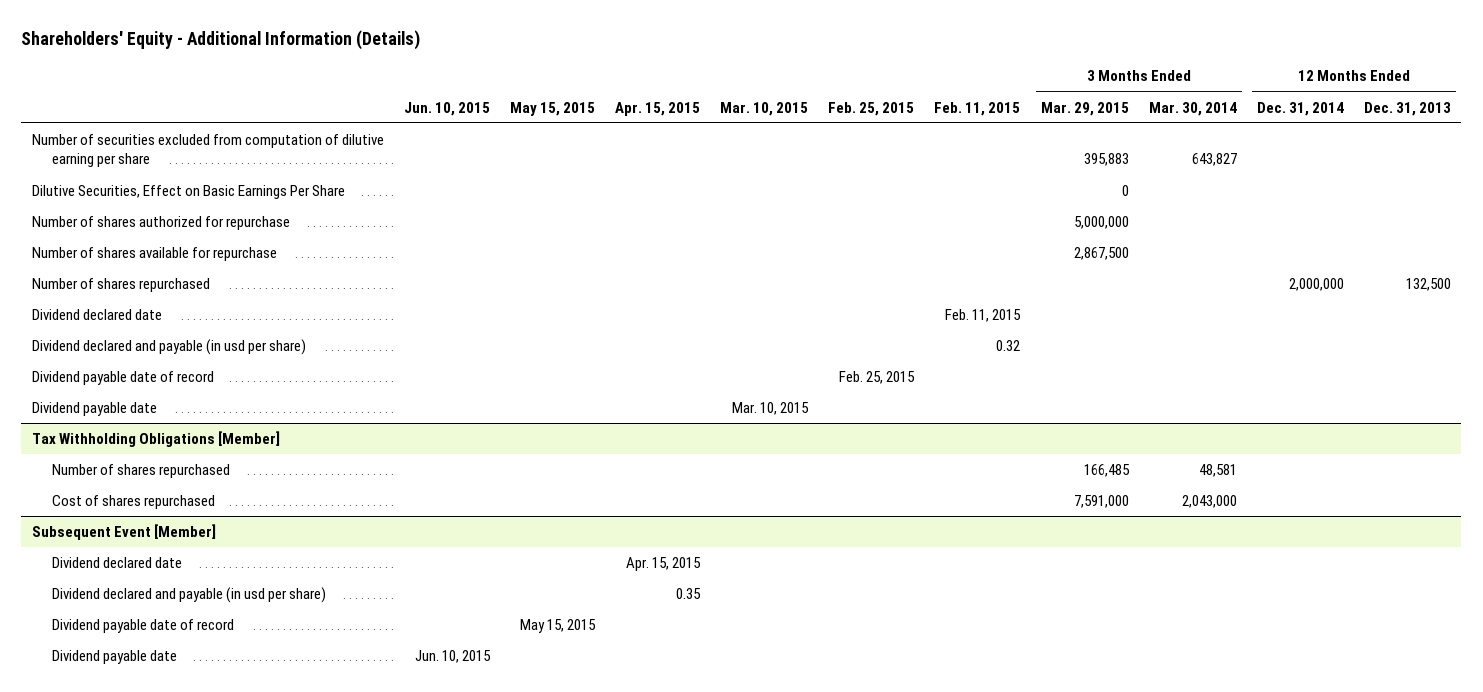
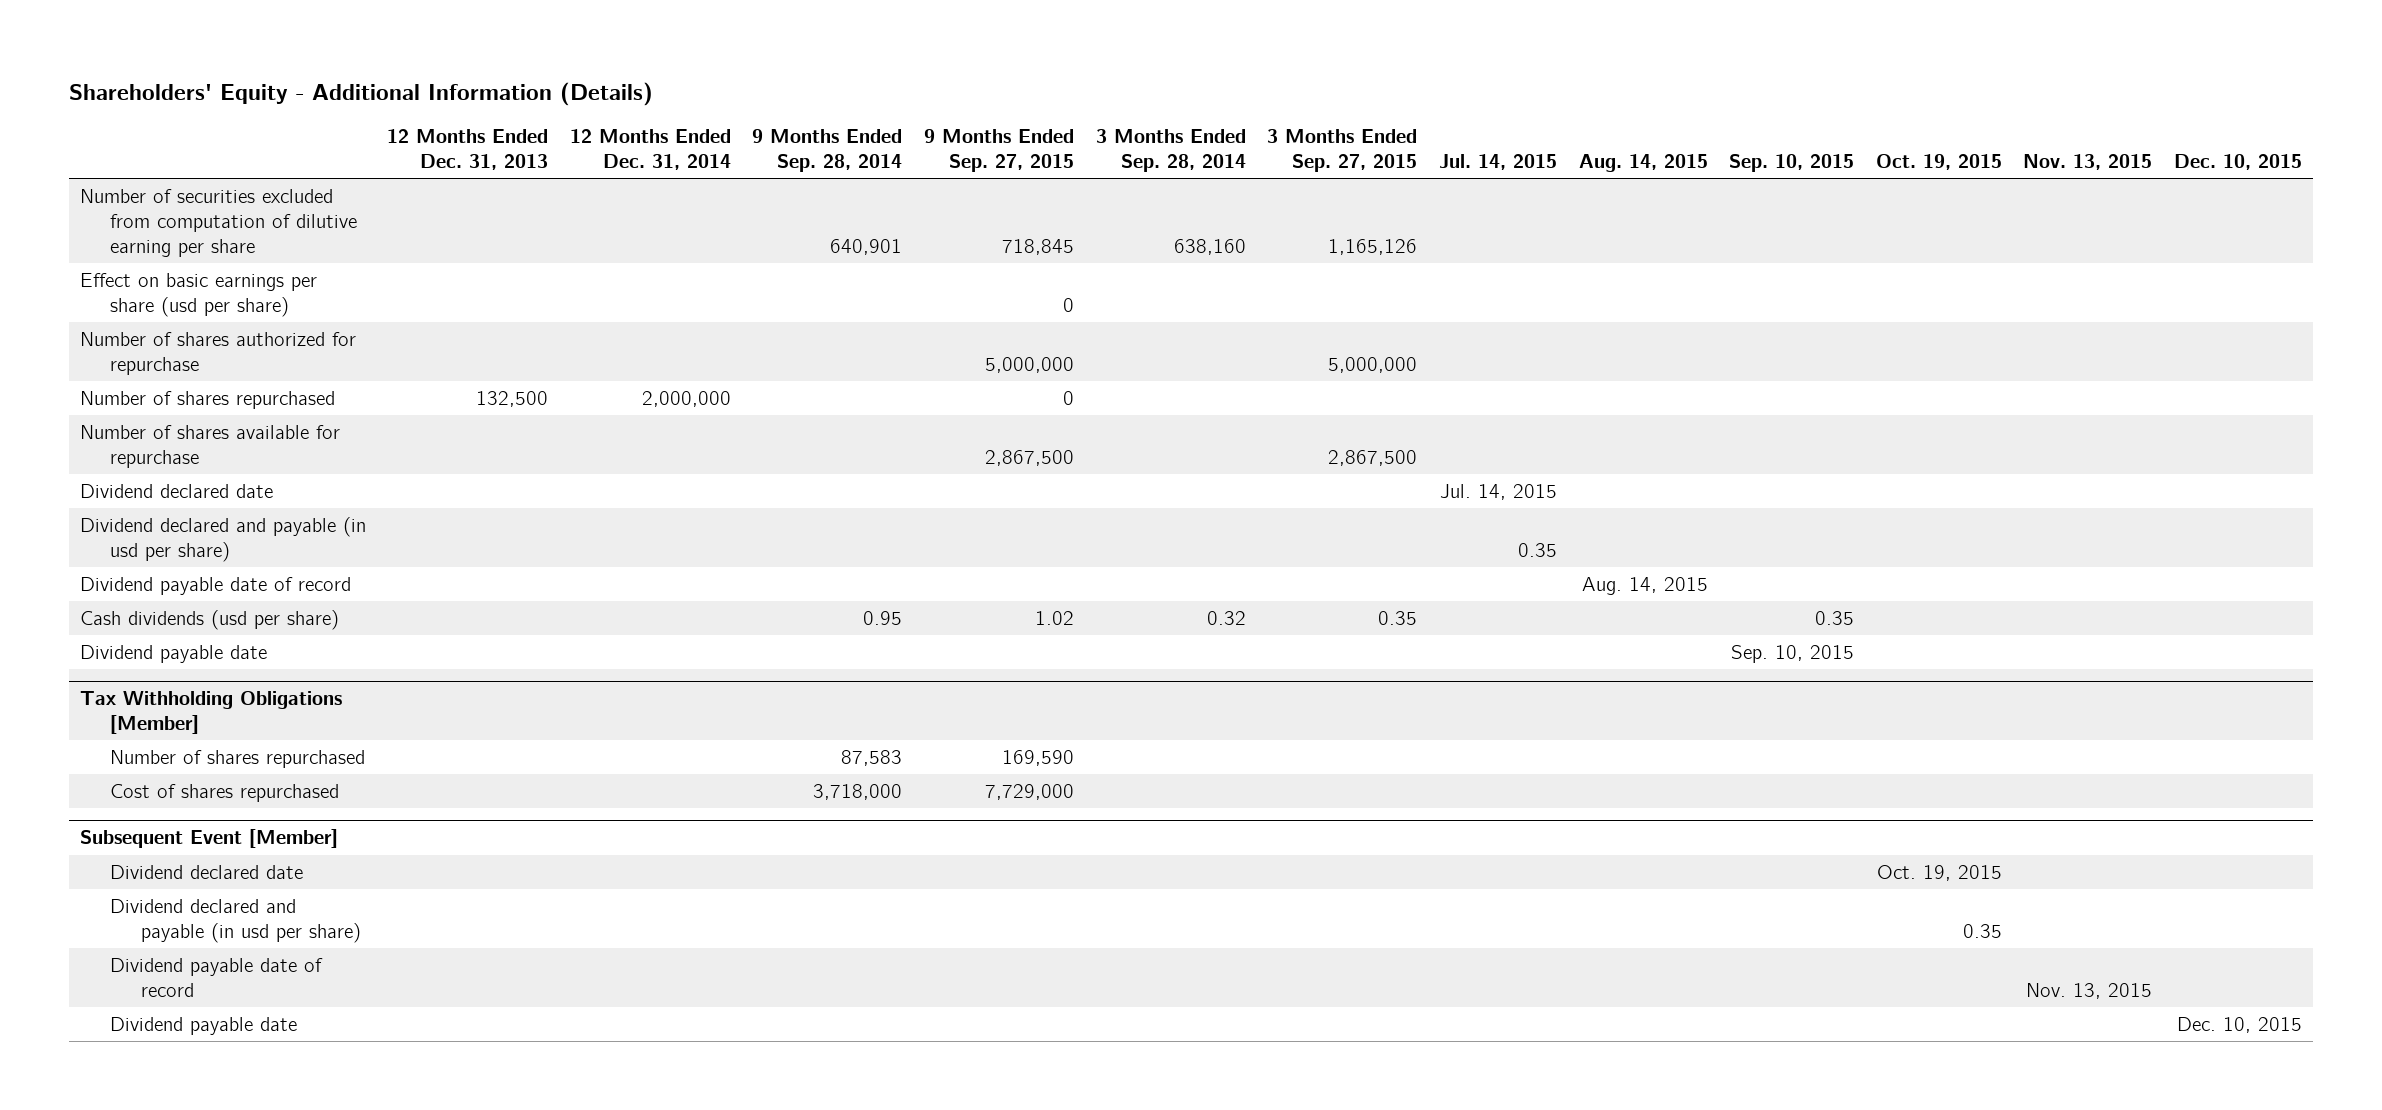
- | Jun. 10, 2015 | May 15, 2015 | Apr. 15, 2015 | Mar. 10, 2015 | Feb. 25, 2015 | Feb. 11, 2015 | 3 Months Ended Mar. 29, 2015 | 3 Months Ended Mar. 30, 2014 | 12 Months Ended Dec. 31, 2014 | 12 Months Ended Dec. 31, 2013
+ | 12 Months Ended Dec. 31, 2013 | 12 Months Ended Dec. 31, 2014 | 9 Months Ended Sep. 28, 2014 | 9 Months Ended Sep. 27, 2015 | 3 Months Ended Sep. 28, 2014 | 3 Months Ended Sep. 27, 2015 | Jul. 14, 2015 | Aug. 14, 2015 | Sep. 10, 2015 | Oct. 19, 2015 | Nov. 13, 2015 | Dec. 10, 2015
- Dilutive Securities, Effect on Basic Earnings Per Share | | | | | | | 0 | | |
+ Effect on basic earnings per share (usd per share) | | | | 0 | | | | | | | |
moved down: Number of shares available for repurchase | | | | 2,867,500 | | 2,867,500 | | | | | |
+ Cash dividends (usd per share) | | | 0.95 | 1.02 | 0.32 | 0.35 | | | 0.35 | | |

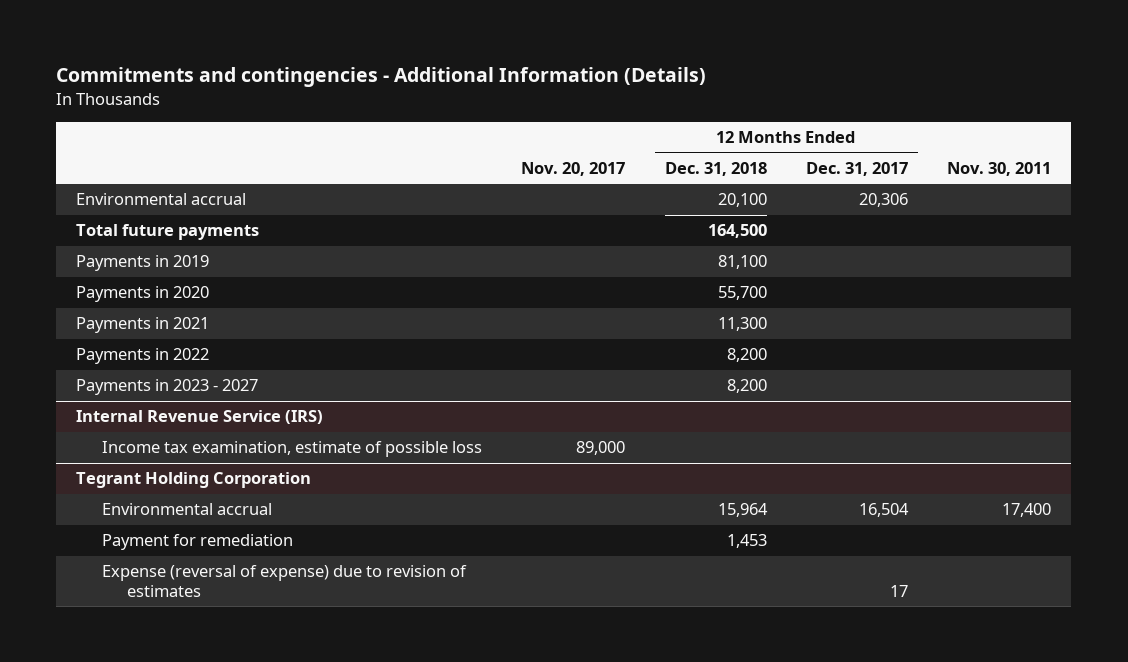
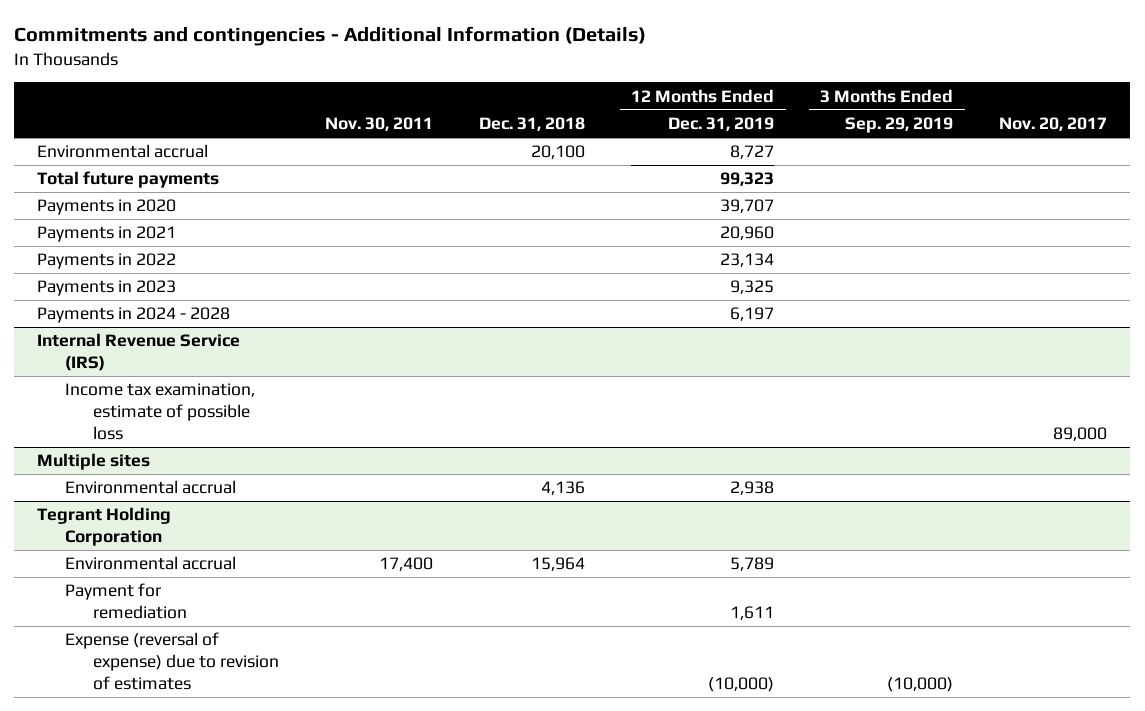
- | Nov. 20, 2017 | 12 Months Ended Dec. 31, 2018 | 12 Months Ended Dec. 31, 2017 | Nov. 30, 2011
+ | Nov. 30, 2011 | Dec. 31, 2018 | 12 Months Ended Dec. 31, 2019 | 3 Months Ended Sep. 29, 2019 | Nov. 20, 2017
- Payments in 2019 | | 81,100 | |
- Payments in 2023 - 2027 | | 8,200 | |
+ Payments in 2023 | | | 9,325 | |
+ Payments in 2024 - 2028 | | | 6,197 | |
+ Multiple sites
+ Environmental accrual | | 4,136 | 2,938 | |

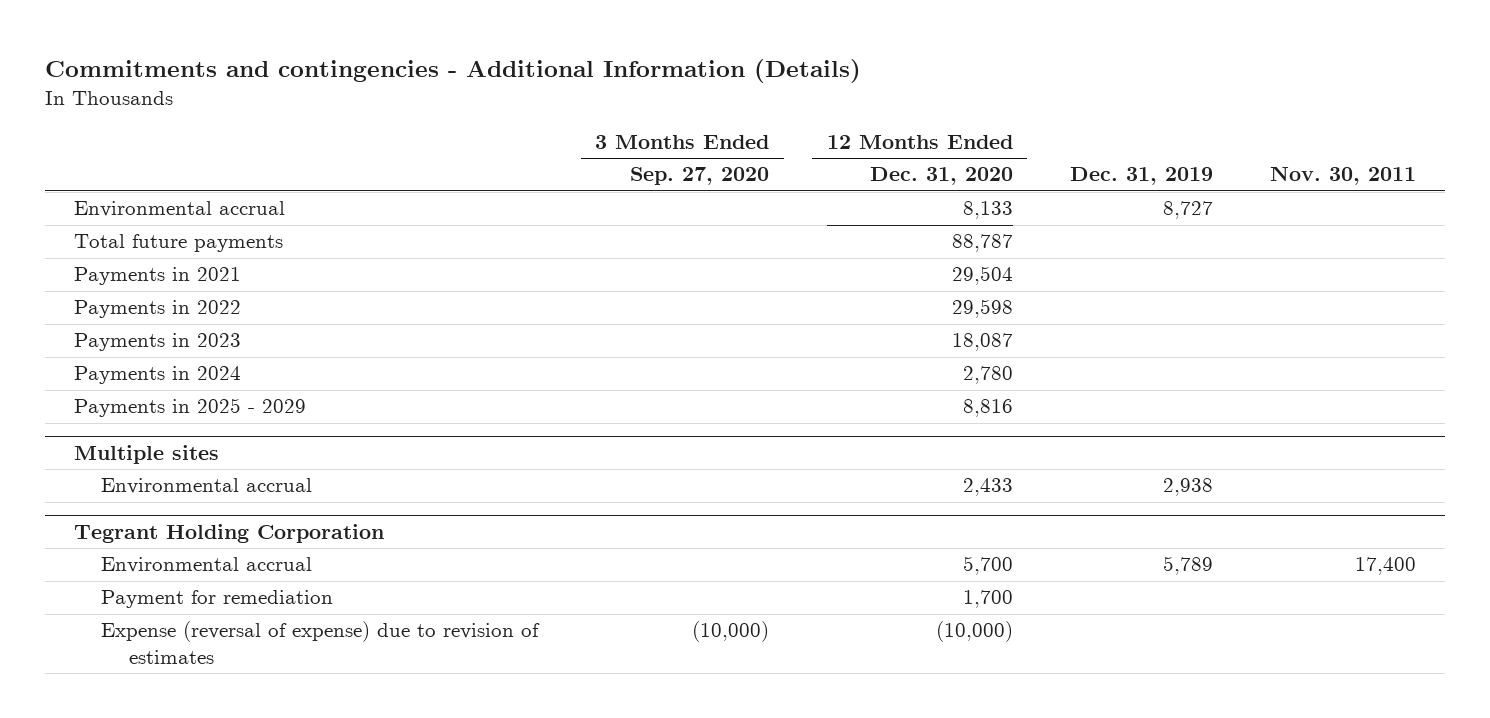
- | Nov. 30, 2011 | Dec. 31, 2018 | 12 Months Ended Dec. 31, 2019 | 3 Months Ended Sep. 29, 2019 | Nov. 20, 2017
+ | 3 Months Ended Sep. 27, 2020 | 12 Months Ended Dec. 31, 2020 | Dec. 31, 2019 | Nov. 30, 2011
- Payments in 2020 | | | 39,707 | |
- Payments in 2024 - 2028 | | | 6,197 | |
- Internal Revenue Service (IRS)
- Income tax examination, estimate of possible loss | | | | | 89,000
+ Payments in 2024 | | 2,780 | |
+ Payments in 2025 - 2029 | | 8,816 | |

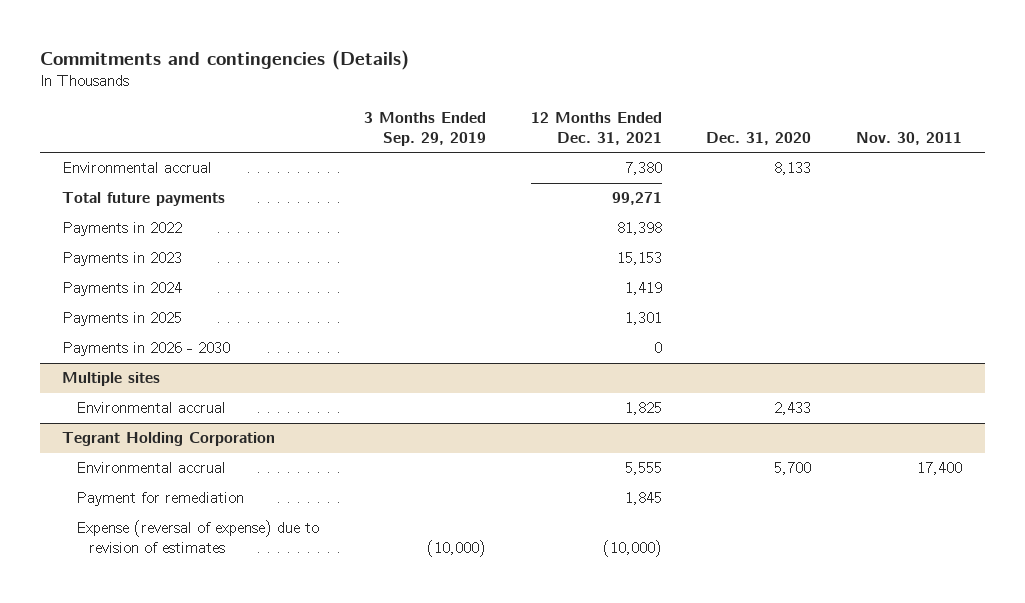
- Commitments and contingencies - Additional Information (Details)
+ Commitments and contingencies (Details)
- | 3 Months Ended Sep. 27, 2020 | 12 Months Ended Dec. 31, 2020 | Dec. 31, 2019 | Nov. 30, 2011
+ | 3 Months Ended Sep. 29, 2019 | 12 Months Ended Dec. 31, 2021 | Dec. 31, 2020 | Nov. 30, 2011
- Payments in 2021 | | 29,504 | |
- Payments in 2025 - 2029 | | 8,816 | |
+ Payments in 2025 | | 1,301 | |
+ Payments in 2026 - 2030 | | 0 | |

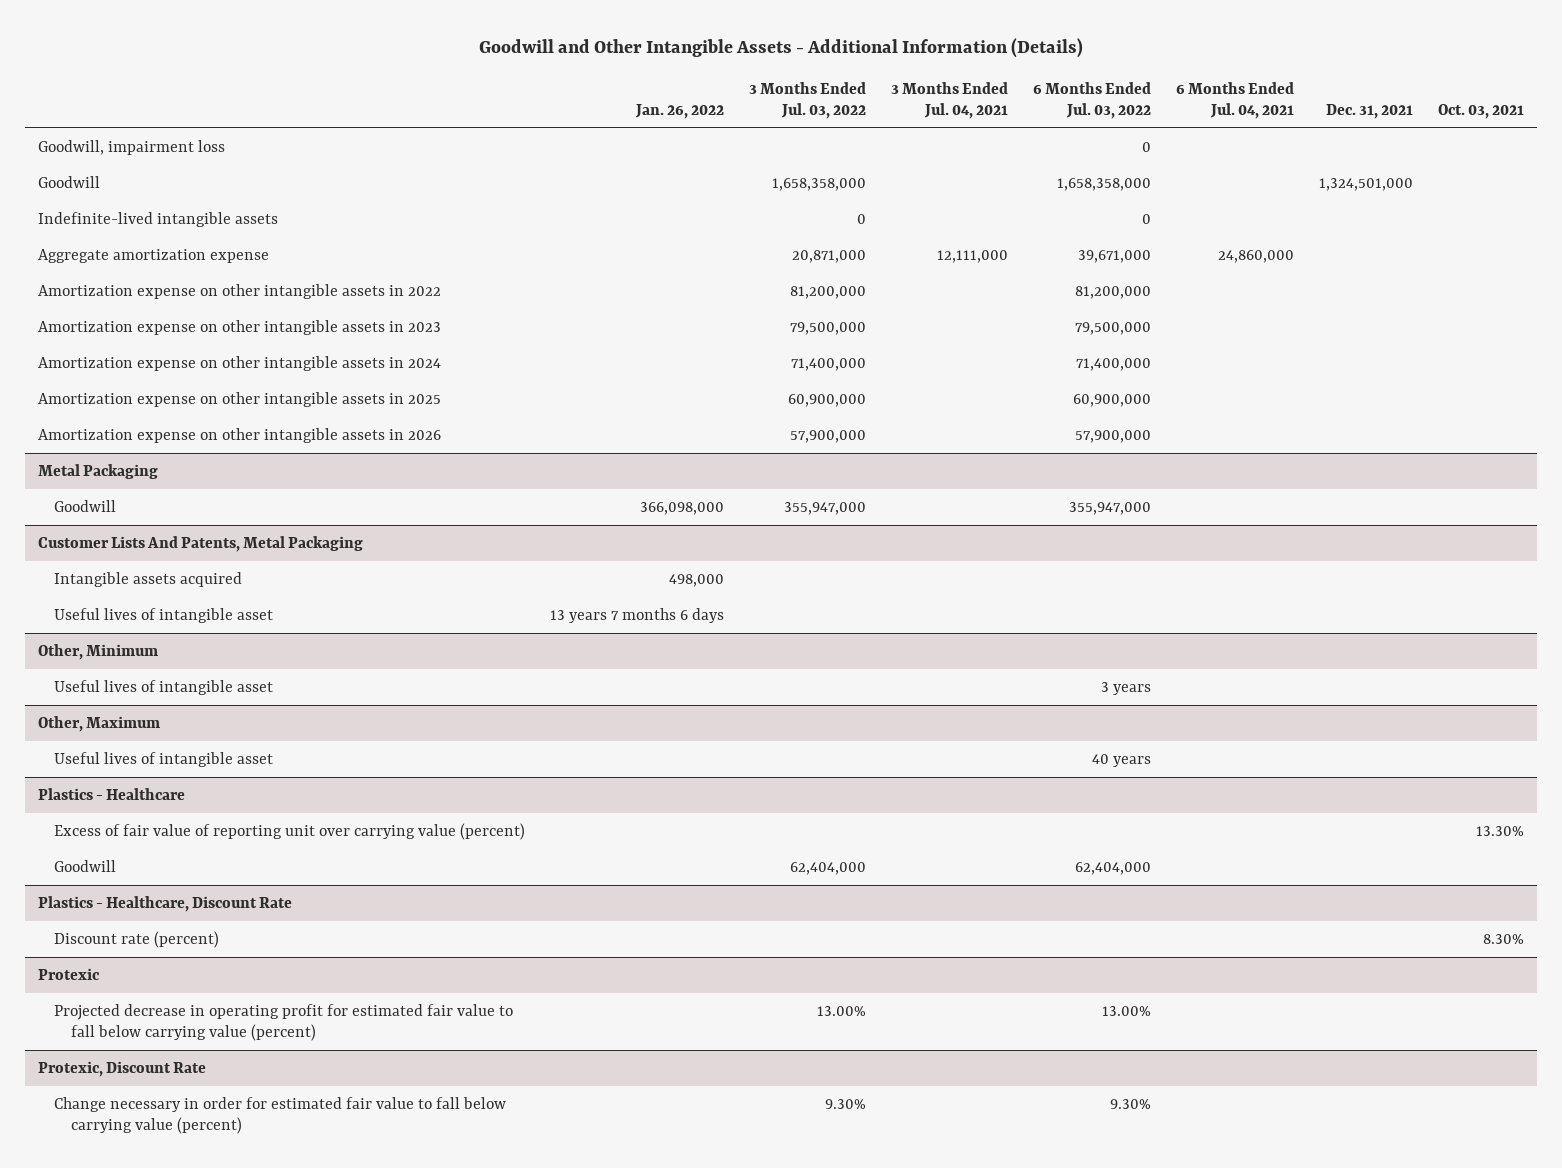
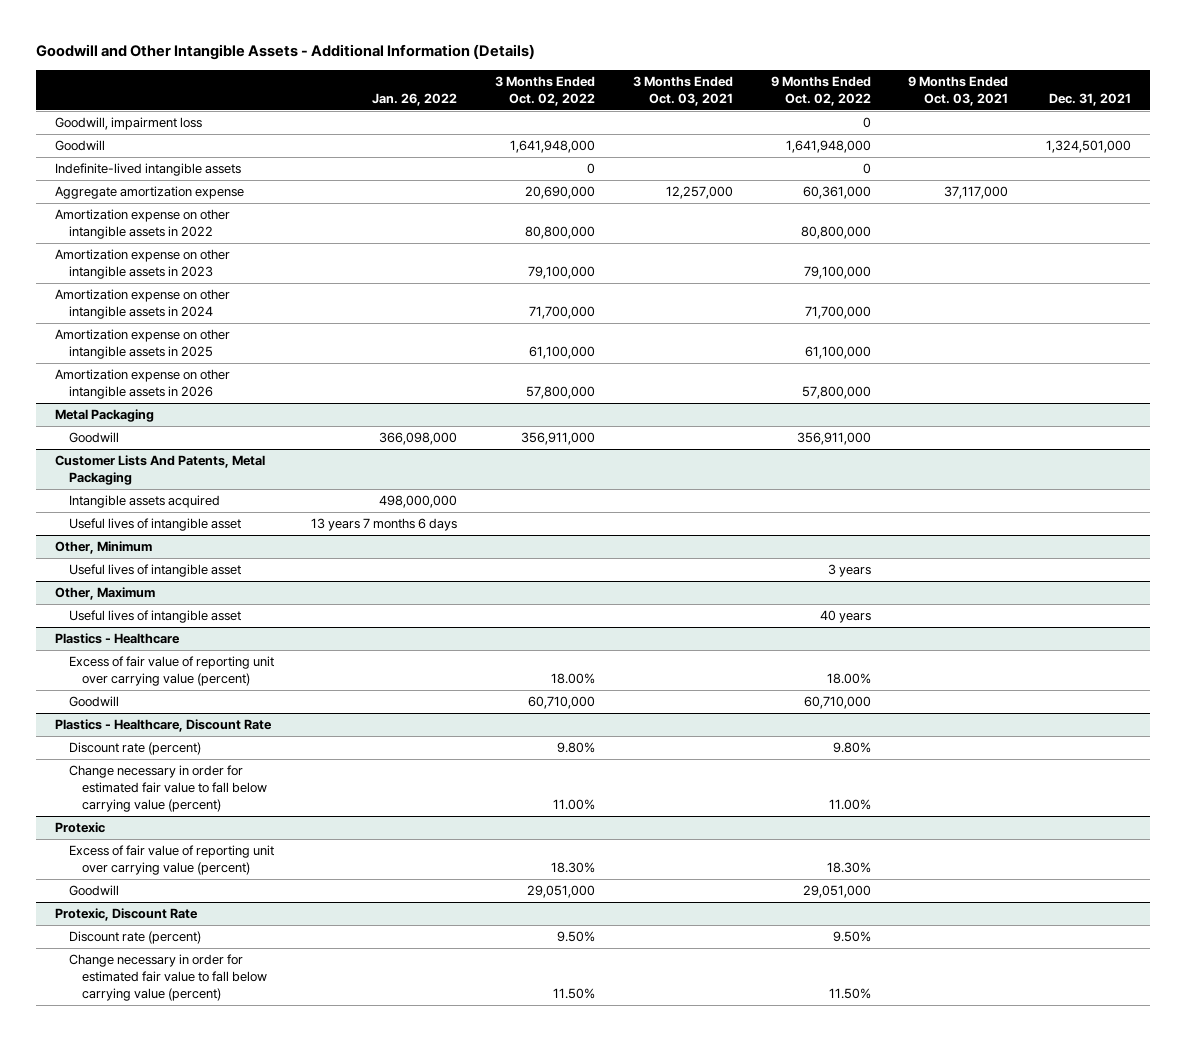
- | Jan. 26, 2022 | 3 Months Ended Jul. 03, 2022 | 3 Months Ended Jul. 04, 2021 | 6 Months Ended Jul. 03, 2022 | 6 Months Ended Jul. 04, 2021 | Dec. 31, 2021 | Oct. 03, 2021
+ | Jan. 26, 2022 | 3 Months Ended Oct. 02, 2022 | 3 Months Ended Oct. 03, 2021 | 9 Months Ended Oct. 02, 2022 | 9 Months Ended Oct. 03, 2021 | Dec. 31, 2021
@ Customer Lists And Patents, Metal Packaging
- Intangible assets acquired | 498,000 | | | | | |
+ Intangible assets acquired | 498,000,000 | | | | |
@ Plastics - Healthcare, Discount Rate
+ Change necessary in order for estimated fair value to fall below carrying value (percent) | | 11.00% | | 11.00% | |
@ Protexic
- Projected decrease in operating profit for estimated fair value to fall below carrying value (percent) | | 13.00% | | 13.00% | | |
+ Excess of fair value of reporting unit over carrying value (percent) | | 18.30% | | 18.30% | |
+ Goodwill | | 29,051,000 | | 29,051,000 | |
@ Protexic, Discount Rate
+ Discount rate (percent) | | 9.50% | | 9.50% | |

